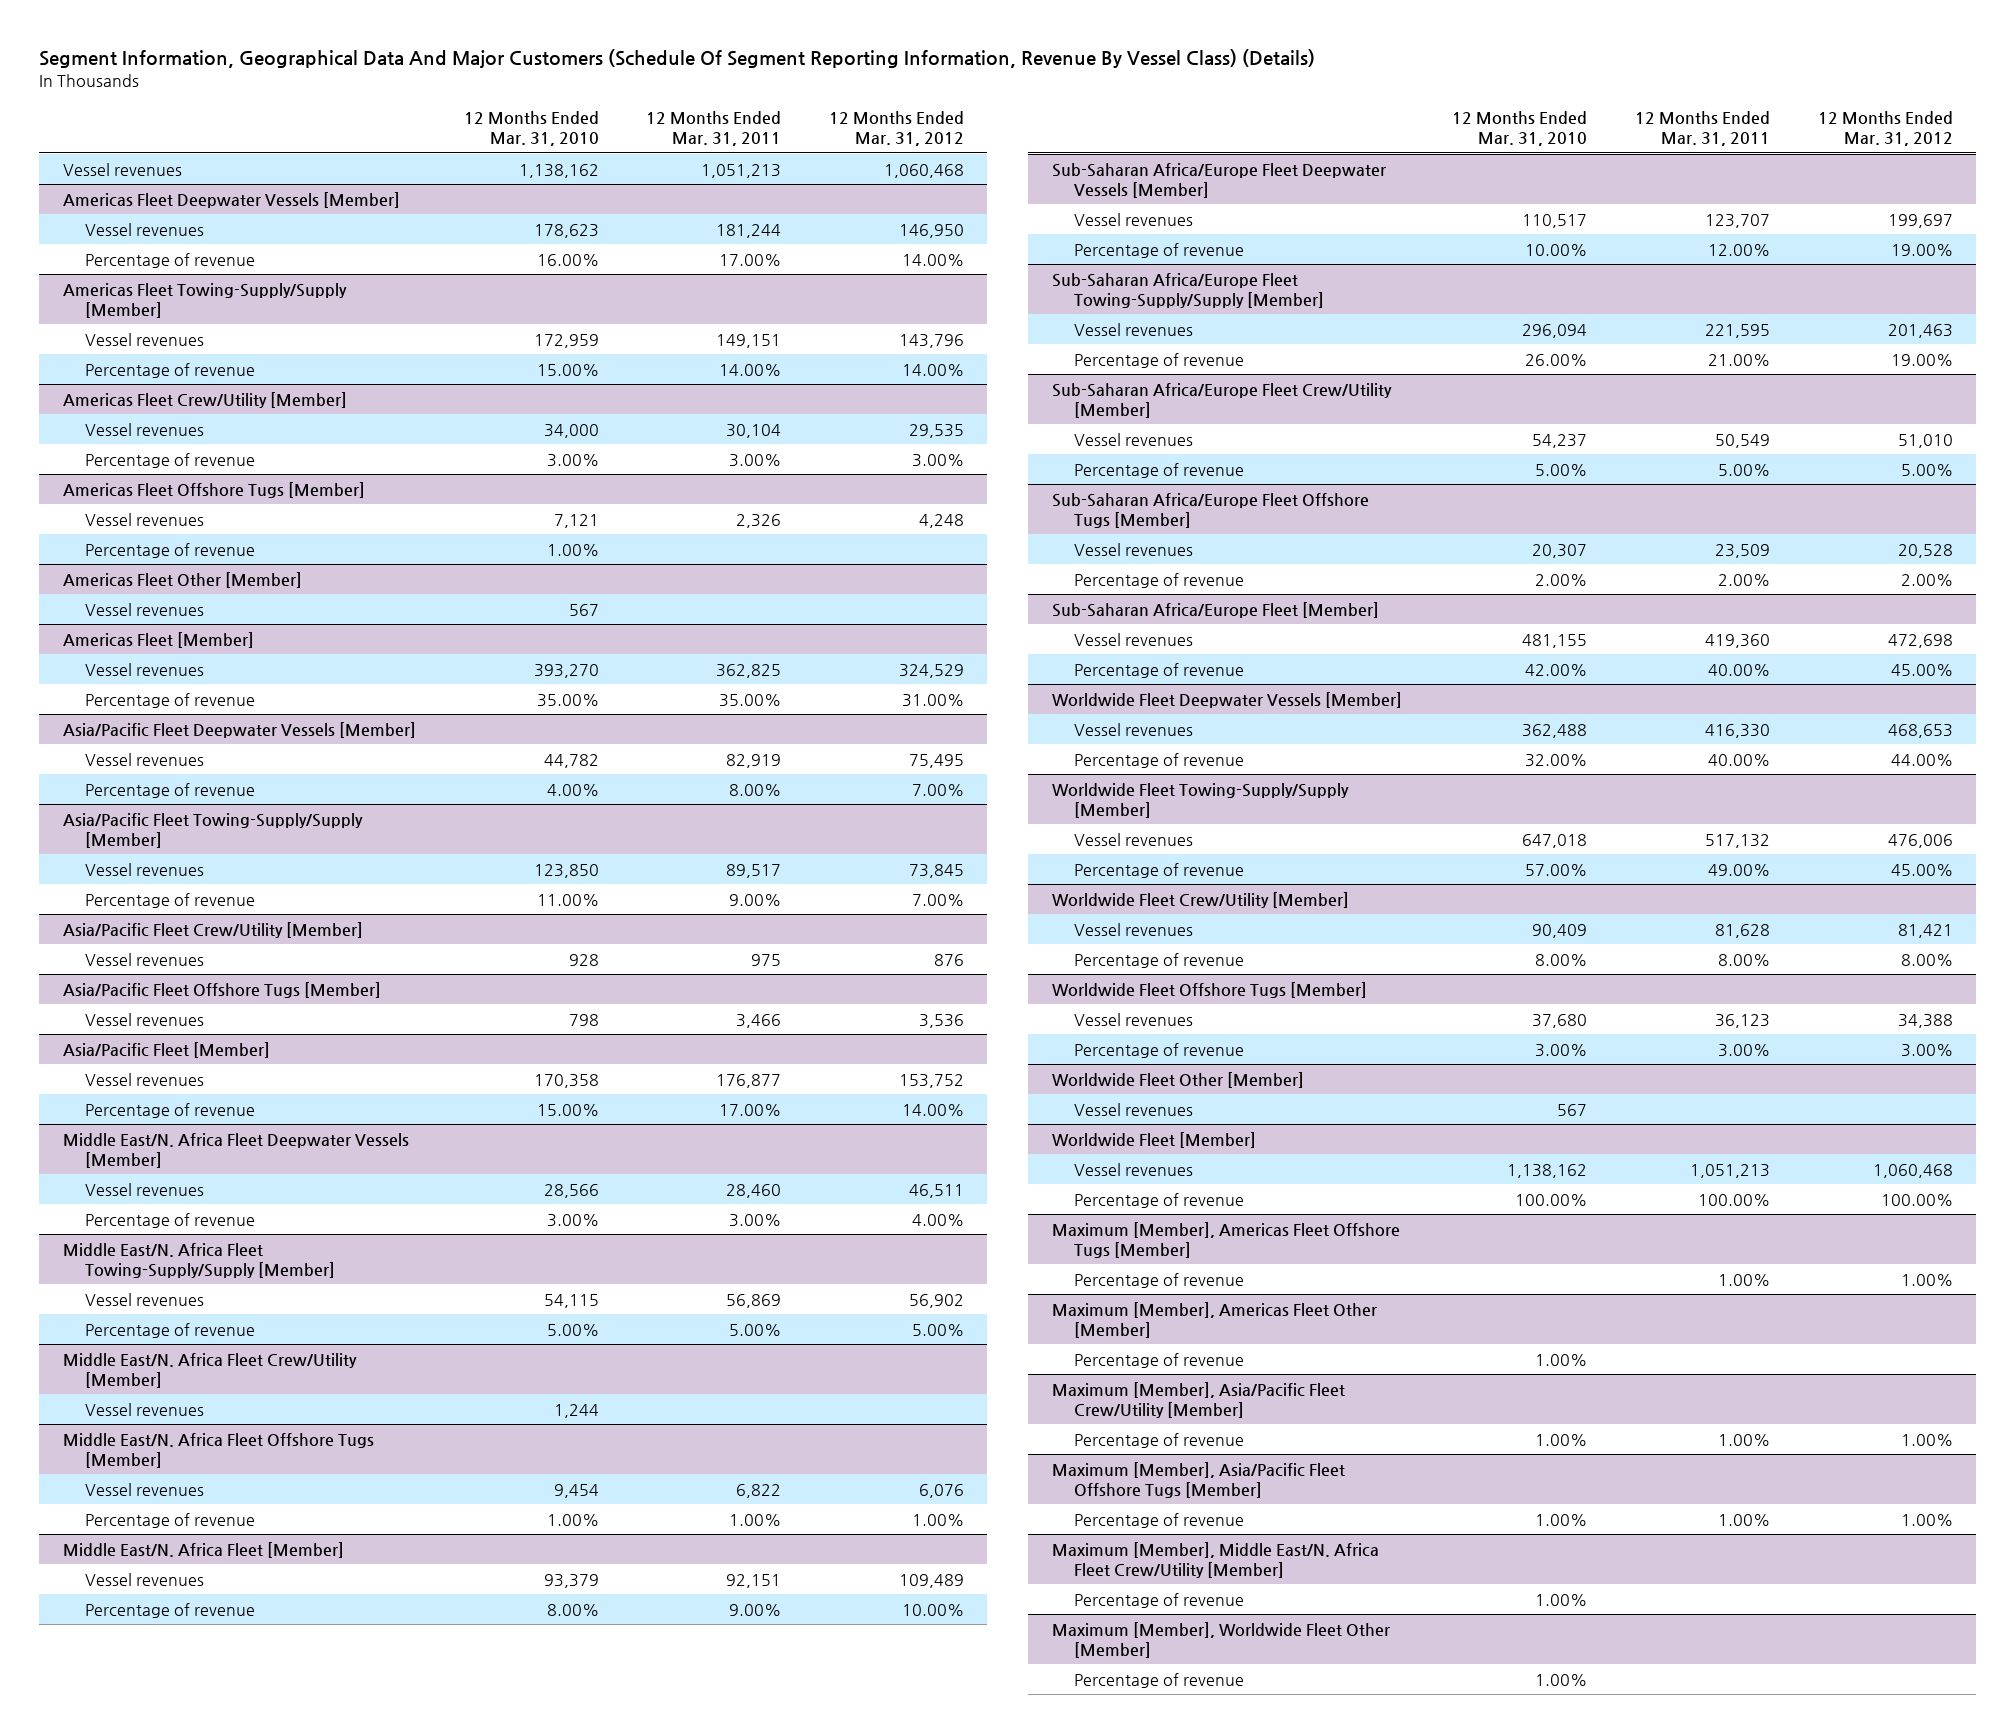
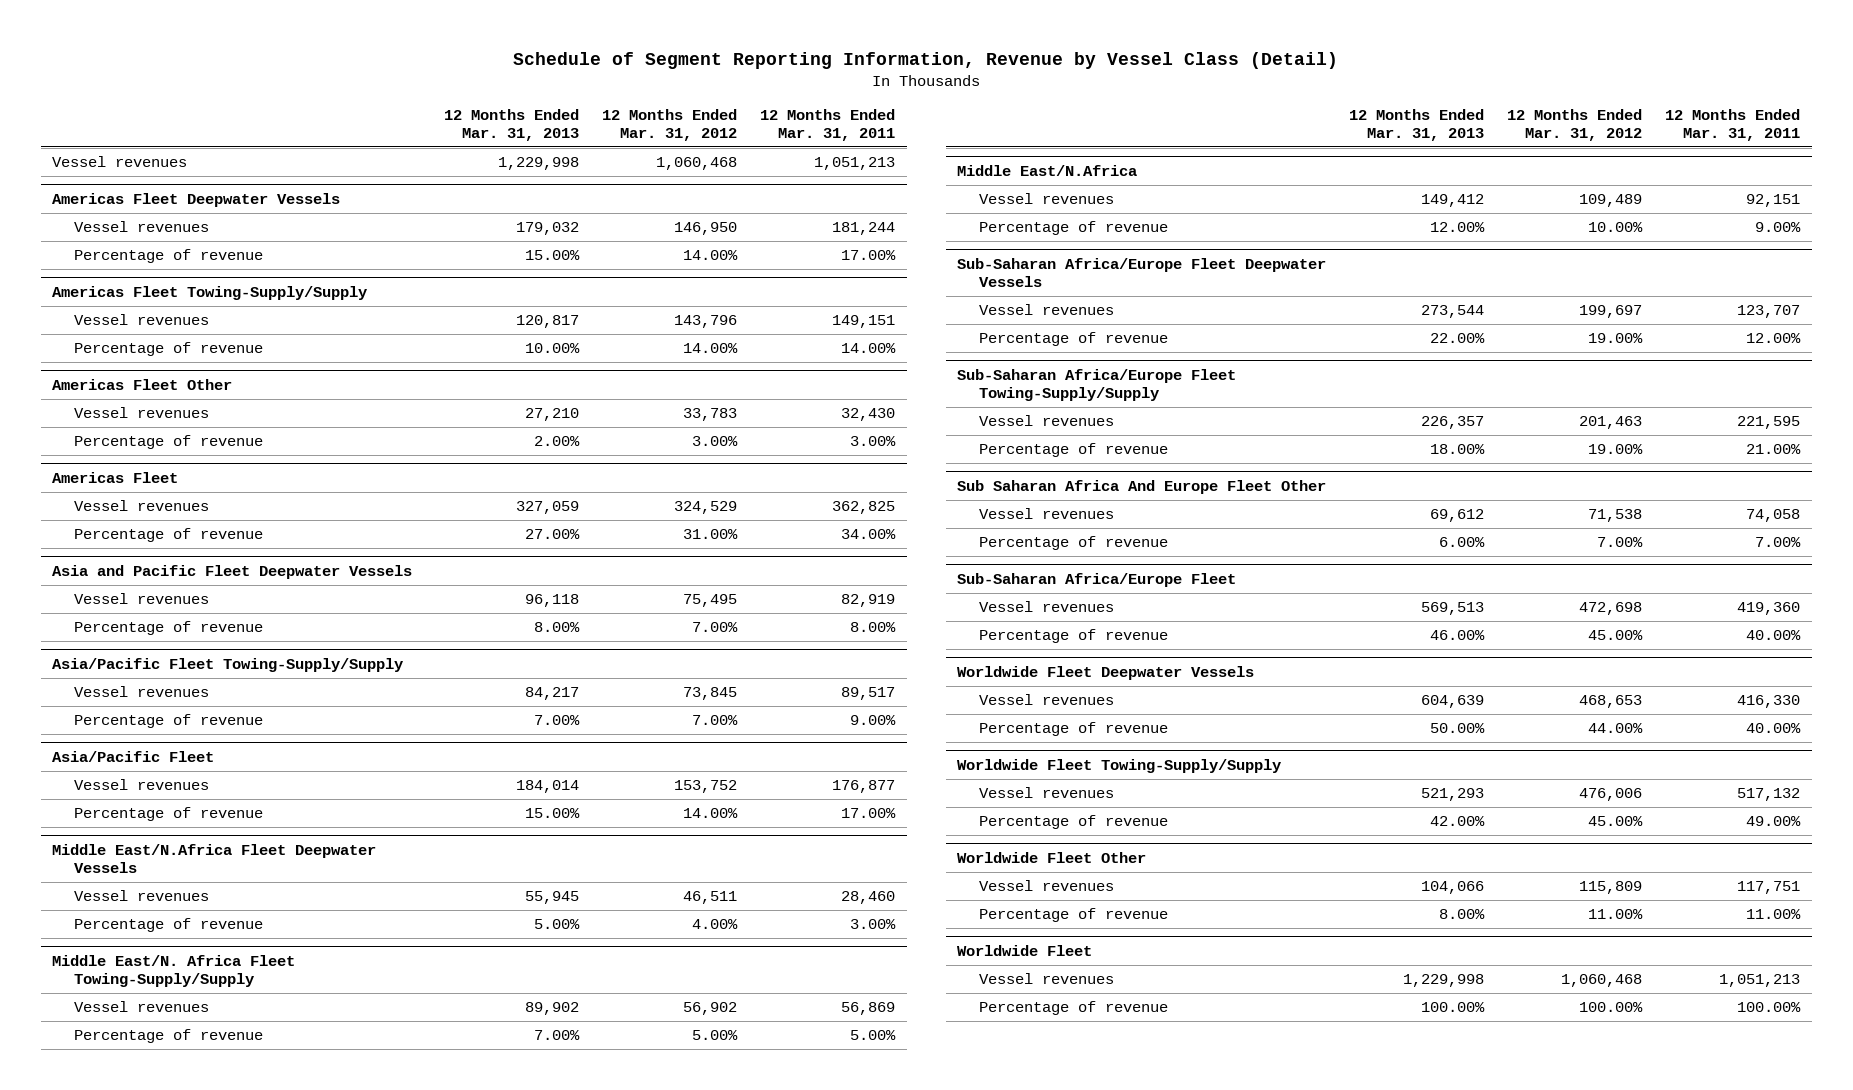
- Segment Information, Geographical Data And Major Customers (Schedule Of Segment Reporting Information, Revenue By Vessel Class) (Details)
+ Schedule of Segment Reporting Information, Revenue by Vessel Class (Detail)
- | 12 Months Ended Mar. 31, 2010 | 12 Months Ended Mar. 31, 2011 | 12 Months Ended Mar. 31, 2012
+ | 12 Months Ended Mar. 31, 2013 | 12 Months Ended Mar. 31, 2012 | 12 Months Ended Mar. 31, 2011
- Americas Fleet Deepwater Vessels [Member]
+ Americas Fleet Deepwater Vessels
- Americas Fleet Towing-Supply/Supply [Member]
+ Americas Fleet Towing-Supply/Supply
- Americas Fleet Crew/Utility [Member]
- Vessel revenues | 34,000 | 30,104 | 29,535
+ Americas Fleet Other
+ Vessel revenues | 27,210 | 33,783 | 32,430
- Americas Fleet Offshore Tugs [Member]
- Vessel revenues | 7,121 | 2,326 | 4,248
- Percentage of revenue | 1.00% | |
- Americas Fleet Other [Member]
- Vessel revenues | 567 | |
- Americas Fleet [Member]
+ Americas Fleet
- Percentage of revenue | 35.00% | 35.00% | 31.00%
- Asia/Pacific Fleet Deepwater Vessels [Member]
+ Percentage of revenue | 27.00% | 31.00% | 34.00%
+ Asia and Pacific Fleet Deepwater Vessels
- Asia/Pacific Fleet Towing-Supply/Supply [Member]
+ Asia/Pacific Fleet Towing-Supply/Supply
- Asia/Pacific Fleet Crew/Utility [Member]
- Vessel revenues | 928 | 975 | 876
- Asia/Pacific Fleet Offshore Tugs [Member]
- Vessel revenues | 798 | 3,466 | 3,536
- Asia/Pacific Fleet [Member]
+ Asia/Pacific Fleet
- Middle East/N. Africa Fleet Deepwater Vessels [Member]
+ Middle East/N.Africa Fleet Deepwater Vessels
- Middle East/N. Africa Fleet Towing-Supply/Supply [Member]
+ Middle East/N. Africa Fleet Towing-Supply/Supply
- Middle East/N. Africa Fleet Crew/Utility [Member]
- Vessel revenues | 1,244 | |
- Middle East/N. Africa Fleet Offshore Tugs [Member]
- Vessel revenues | 9,454 | 6,822 | 6,076
- Percentage of revenue | 1.00% | 1.00% | 1.00%
- Middle East/N. Africa Fleet [Member]
+ Middle East/N.Africa
- Sub-Saharan Africa/Europe Fleet Deepwater Vessels [Member]
+ Sub-Saharan Africa/Europe Fleet Deepwater Vessels
- Sub-Saharan Africa/Europe Fleet Towing-Supply/Supply [Member]
+ Sub-Saharan Africa/Europe Fleet Towing-Supply/Supply
- Sub-Saharan Africa/Europe Fleet Crew/Utility [Member]
- Vessel revenues | 54,237 | 50,549 | 51,010
- Percentage of revenue | 5.00% | 5.00% | 5.00%
- Sub-Saharan Africa/Europe Fleet Offshore Tugs [Member]
- Vessel revenues | 20,307 | 23,509 | 20,528
- Percentage of revenue | 2.00% | 2.00% | 2.00%
- Sub-Saharan Africa/Europe Fleet [Member]
+ Sub Saharan Africa And Europe Fleet Other
+ Vessel revenues | 69,612 | 71,538 | 74,058
+ Percentage of revenue | 6.00% | 7.00% | 7.00%
+ Sub-Saharan Africa/Europe Fleet
- Worldwide Fleet Deepwater Vessels [Member]
+ Worldwide Fleet Deepwater Vessels
- Worldwide Fleet Towing-Supply/Supply [Member]
+ Worldwide Fleet Towing-Supply/Supply
- Worldwide Fleet Crew/Utility [Member]
- Vessel revenues | 90,409 | 81,628 | 81,421
- Percentage of revenue | 8.00% | 8.00% | 8.00%
- Worldwide Fleet Offshore Tugs [Member]
- Vessel revenues | 37,680 | 36,123 | 34,388
- Percentage of revenue | 3.00% | 3.00% | 3.00%
- Worldwide Fleet Other [Member]
- Vessel revenues | 567 | |
- Worldwide Fleet [Member]
+ Worldwide Fleet Other
+ Vessel revenues | 104,066 | 115,809 | 117,751
+ Percentage of revenue | 8.00% | 11.00% | 11.00%
+ Worldwide Fleet
- Maximum [Member], Americas Fleet Offshore Tugs [Member]
- Percentage of revenue | | 1.00% | 1.00%
- Maximum [Member], Americas Fleet Other [Member]
- Percentage of revenue | 1.00% | |
- Maximum [Member], Asia/Pacific Fleet Crew/Utility [Member]
- Percentage of revenue | 1.00% | 1.00% | 1.00%
- Maximum [Member], Asia/Pacific Fleet Offshore Tugs [Member]
- Percentage of revenue | 1.00% | 1.00% | 1.00%
- Maximum [Member], Middle East/N. Africa Fleet Crew/Utility [Member]
- Percentage of revenue | 1.00% | |
- Maximum [Member], Worldwide Fleet Other [Member]
- Percentage of revenue | 1.00% | |

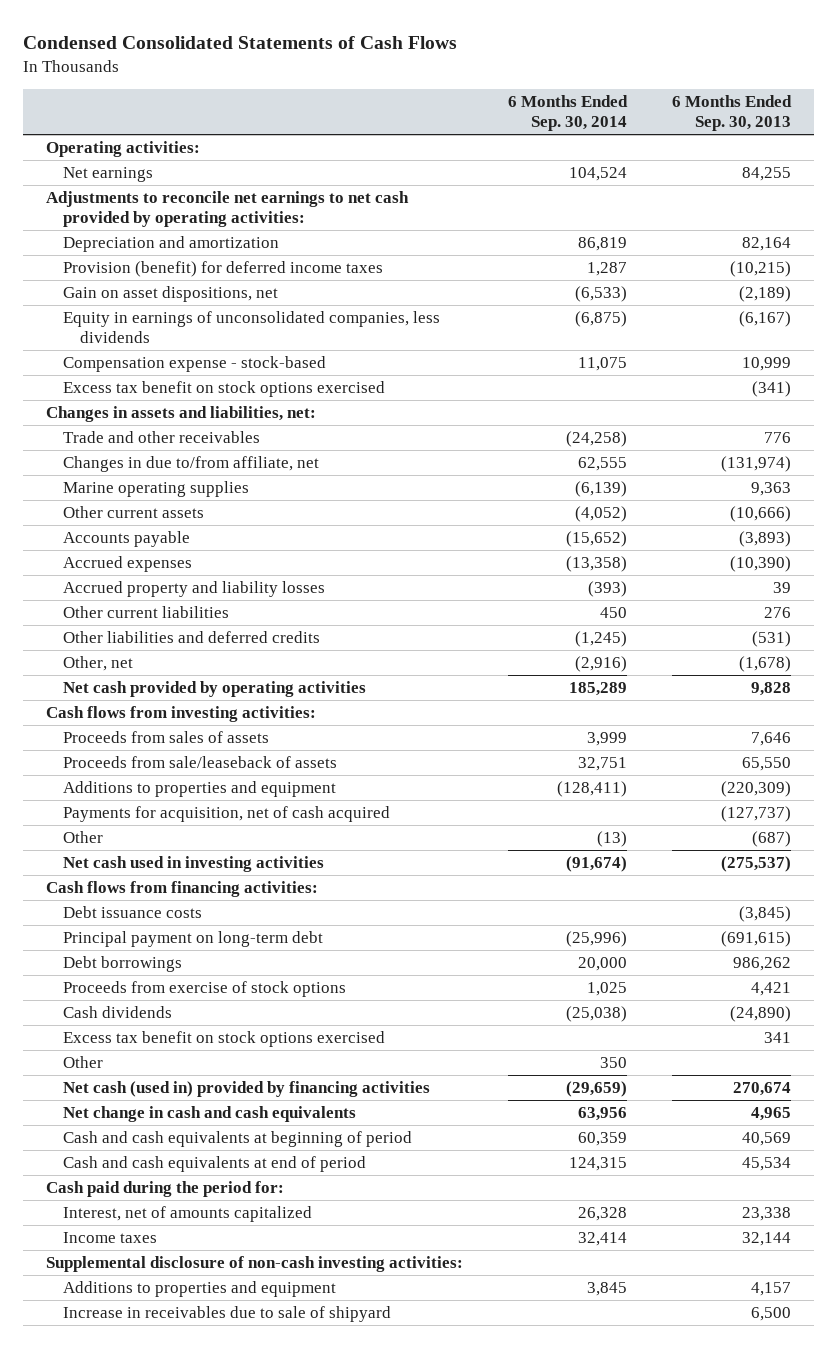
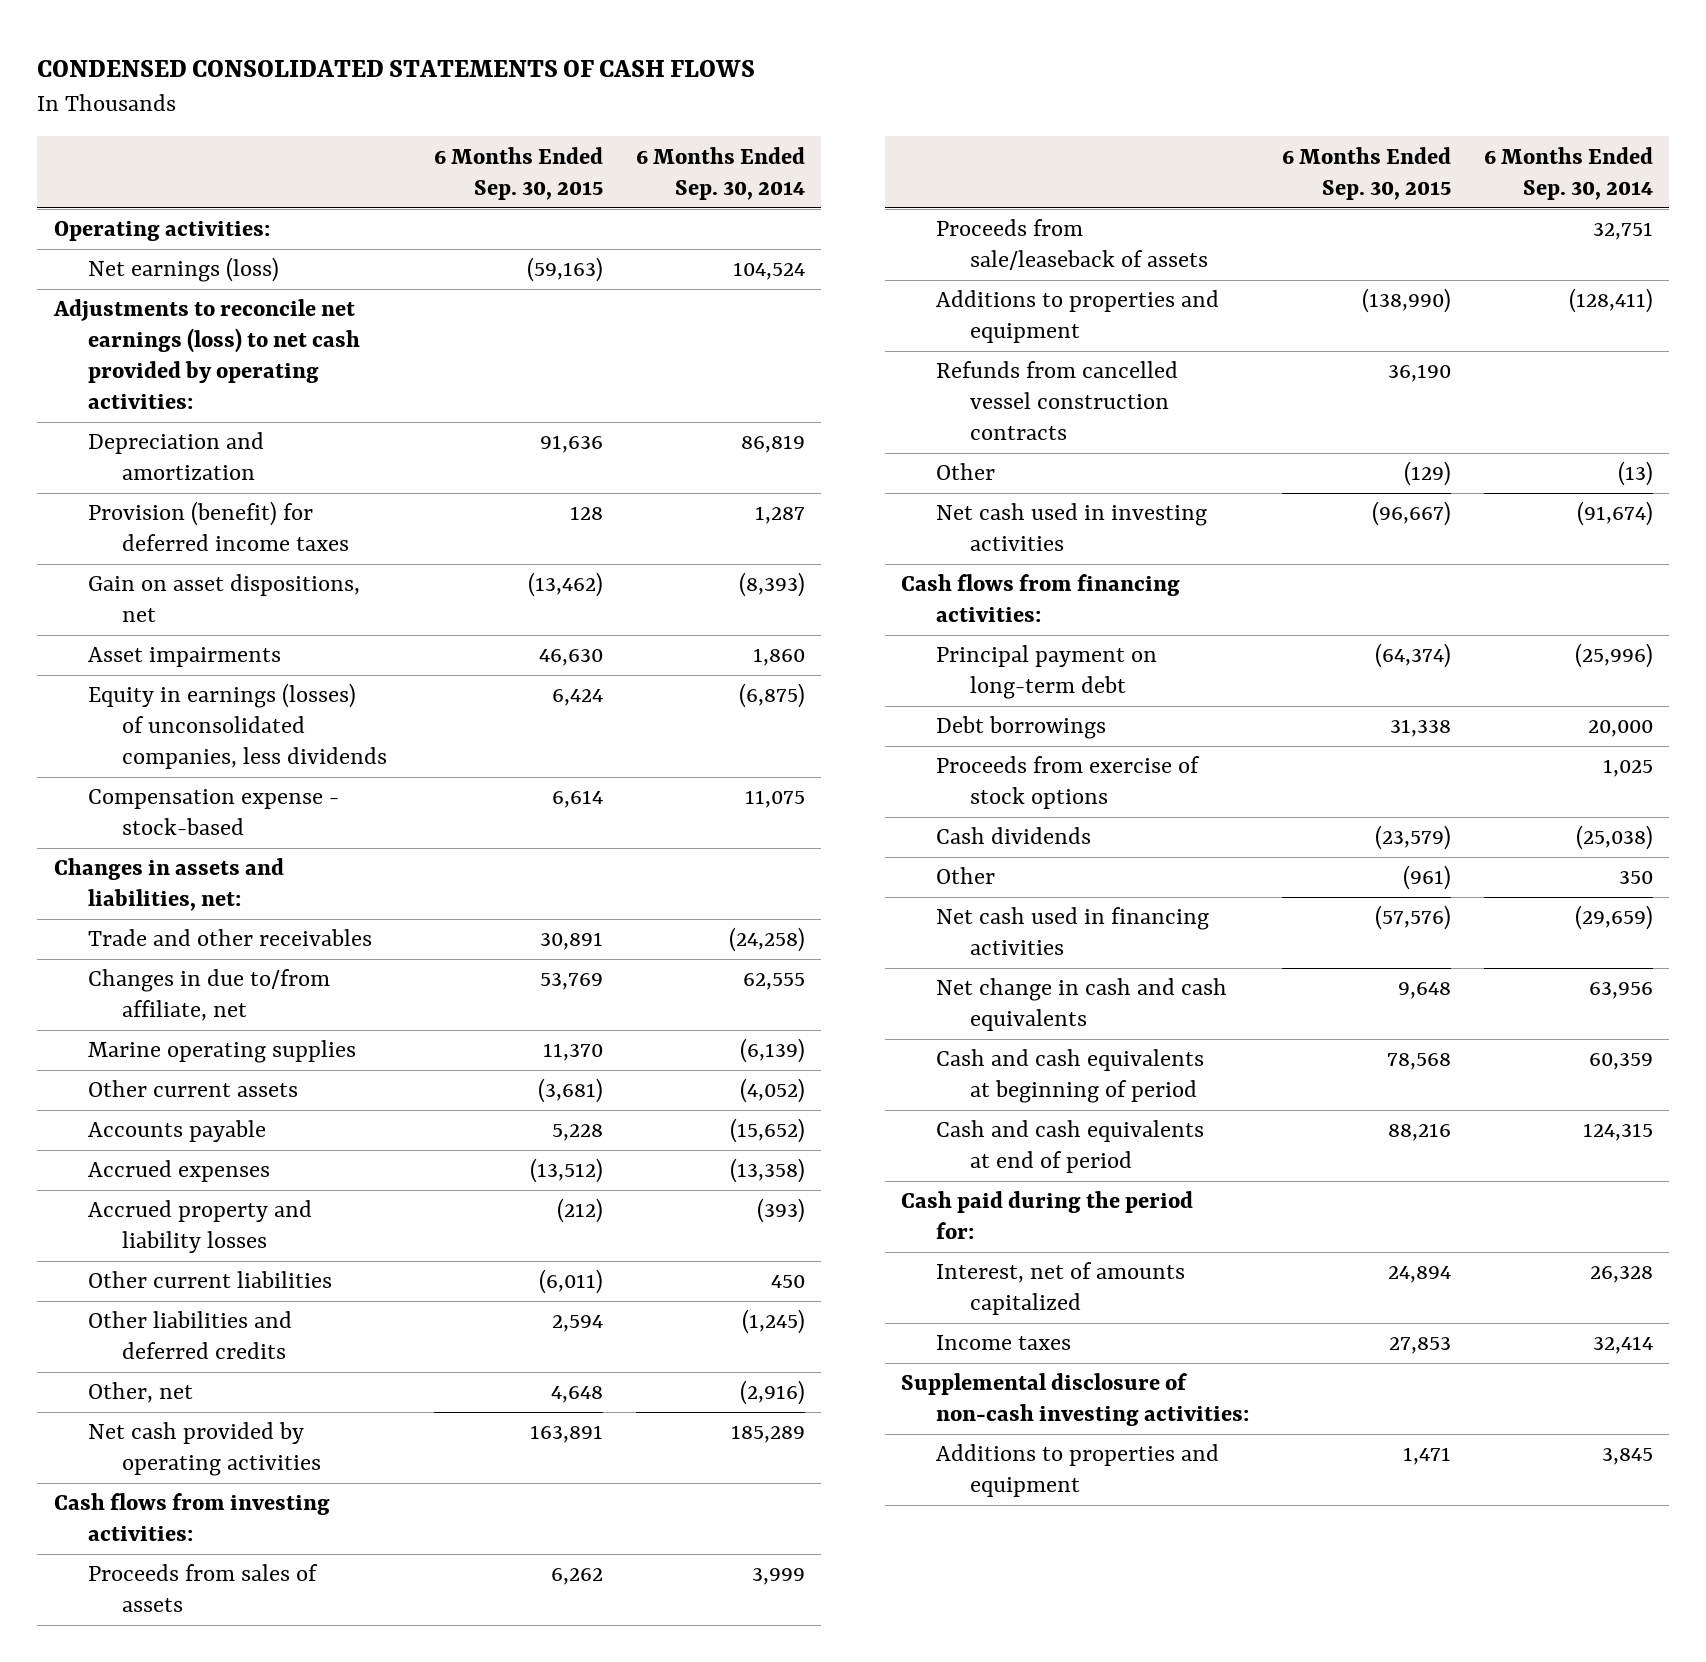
- Condensed Consolidated Statements of Cash Flows
+ CONDENSED CONSOLIDATED STATEMENTS OF CASH FLOWS
- | 6 Months Ended Sep. 30, 2014 | 6 Months Ended Sep. 30, 2013
+ | 6 Months Ended Sep. 30, 2015 | 6 Months Ended Sep. 30, 2014
- Net earnings | 104,524 | 84,255
- Adjustments to reconcile net earnings to net cash provided by operating activities:
+ Net earnings (loss) | (59,163) | 104,524
+ Adjustments to reconcile net earnings (loss) to net cash provided by operating activities:
- Gain on asset dispositions, net | (6,533) | (2,189)
- Equity in earnings of unconsolidated companies, less dividends | (6,875) | (6,167)
+ Gain on asset dispositions, net | (13,462) | (8,393)
+ Asset impairments | 46,630 | 1,860
+ Equity in earnings (losses) of unconsolidated companies, less dividends | 6,424 | (6,875)
- Excess tax benefit on stock options exercised | | (341)
- Payments for acquisition, net of cash acquired | | (127,737)
+ Refunds from cancelled vessel construction contracts | 36,190 |
- Debt issuance costs | | (3,845)
- Excess tax benefit on stock options exercised | | 341
- Net cash (used in) provided by financing activities | (29,659) | 270,674
+ Net cash used in financing activities | (57,576) | (29,659)
- Increase in receivables due to sale of shipyard | | 6,500

